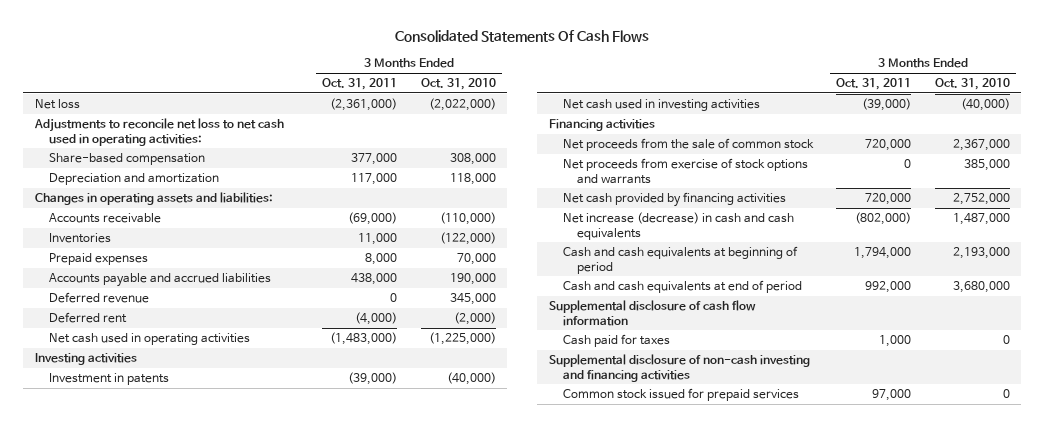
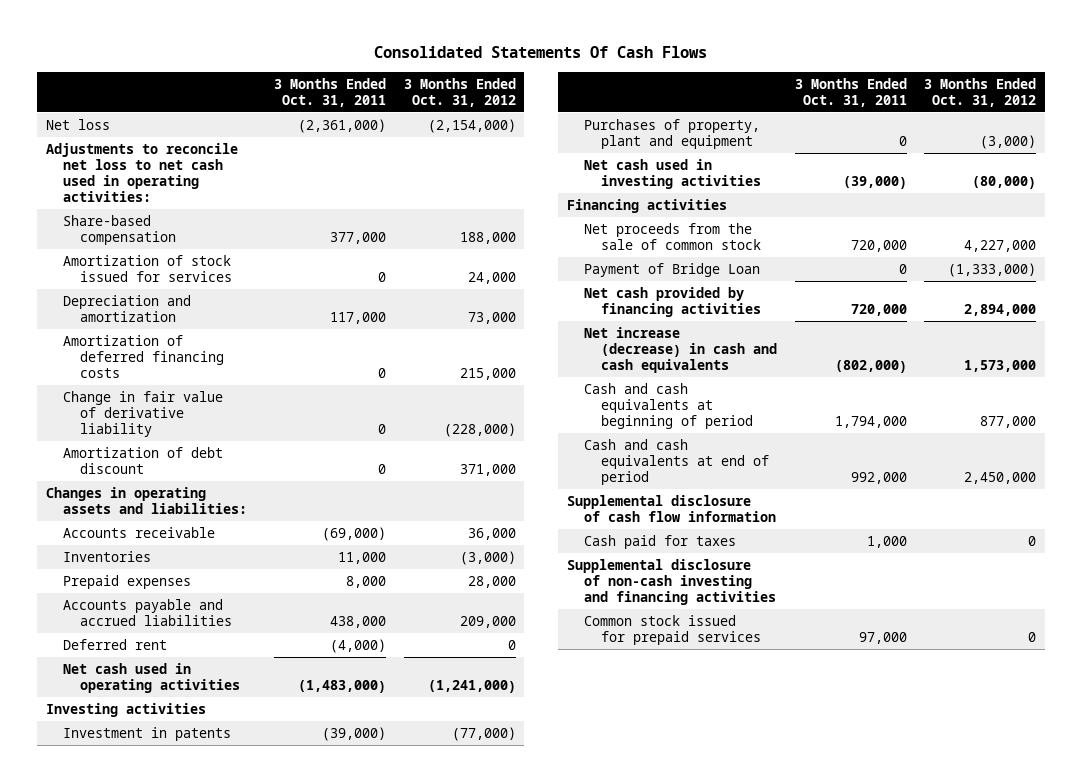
- | 3 Months Ended Oct. 31, 2011 | 3 Months Ended Oct. 31, 2010
+ | 3 Months Ended Oct. 31, 2011 | 3 Months Ended Oct. 31, 2012
+ Amortization of stock issued for services | 0 | 24,000
+ Amortization of deferred financing costs | 0 | 215,000
+ Change in fair value of derivative liability | 0 | (228,000)
+ Amortization of debt discount | 0 | 371,000
- Deferred revenue | 0 | 345,000
+ Purchases of property, plant and equipment | 0 | (3,000)
- Net proceeds from exercise of stock options and warrants | 0 | 385,000
+ Payment of Bridge Loan | 0 | (1,333,000)

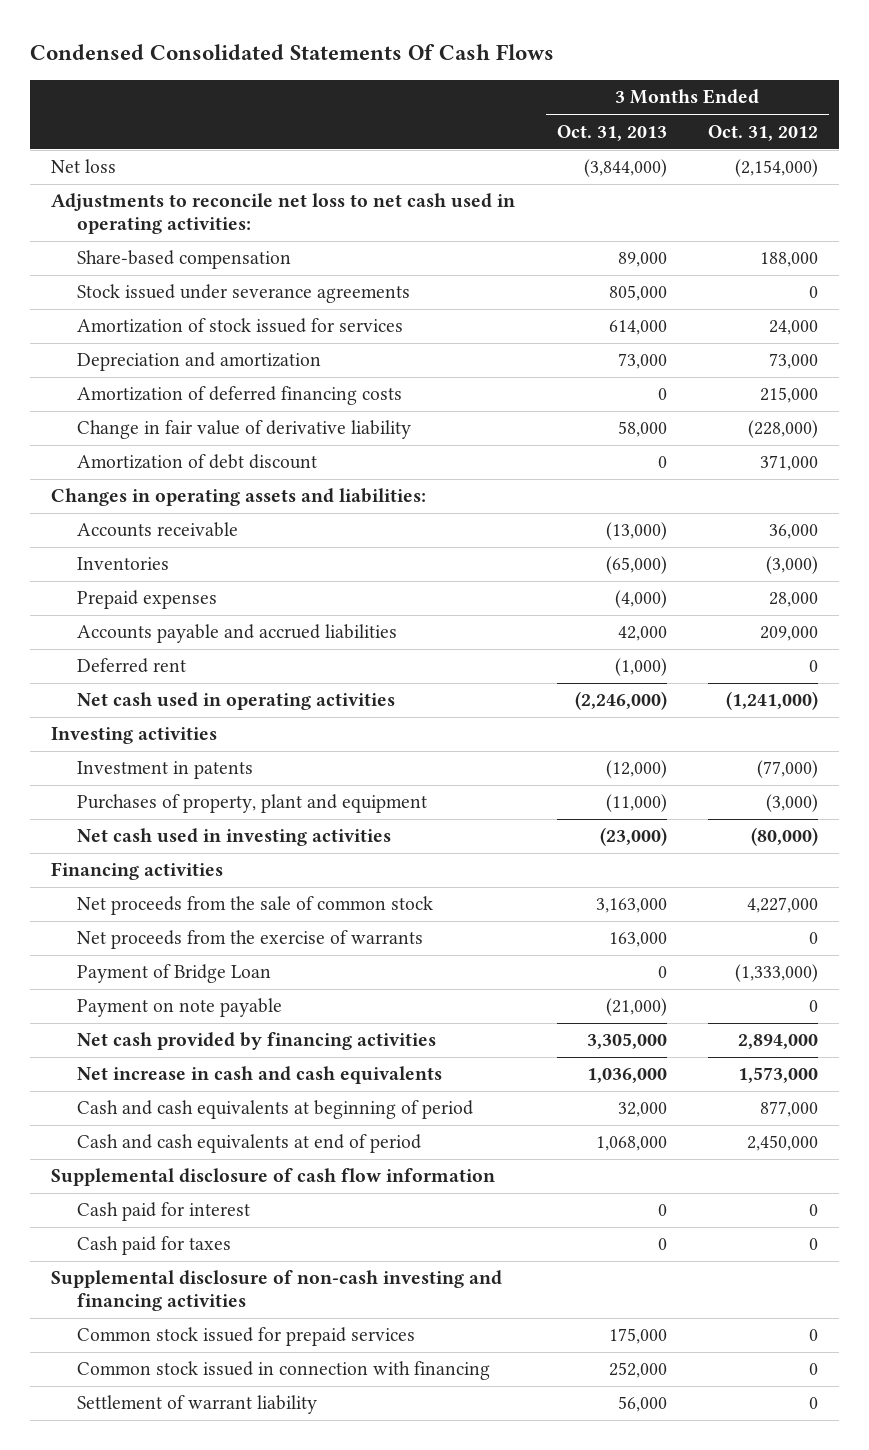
- Consolidated Statements Of Cash Flows
+ Condensed Consolidated Statements Of Cash Flows
- | 3 Months Ended Oct. 31, 2011 | 3 Months Ended Oct. 31, 2012
+ | 3 Months Ended Oct. 31, 2013 | 3 Months Ended Oct. 31, 2012
+ Stock issued under severance agreements | 805,000 | 0
+ Net proceeds from the exercise of warrants | 163,000 | 0
+ Payment on note payable | (21,000) | 0
- Net increase (decrease) in cash and cash equivalents | (802,000) | 1,573,000
+ Net increase in cash and cash equivalents | 1,036,000 | 1,573,000
+ Cash paid for interest | 0 | 0
+ Common stock issued in connection with financing | 252,000 | 0
+ Settlement of warrant liability | 56,000 | 0

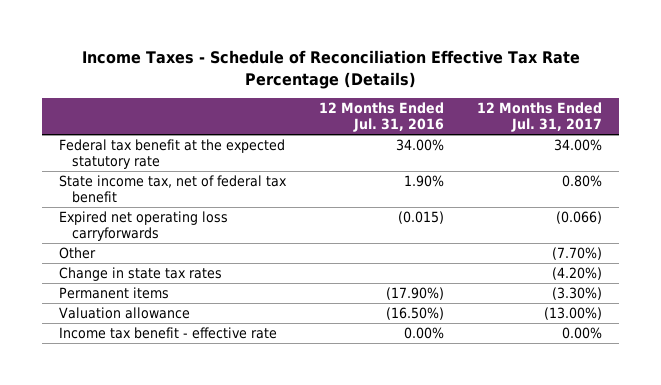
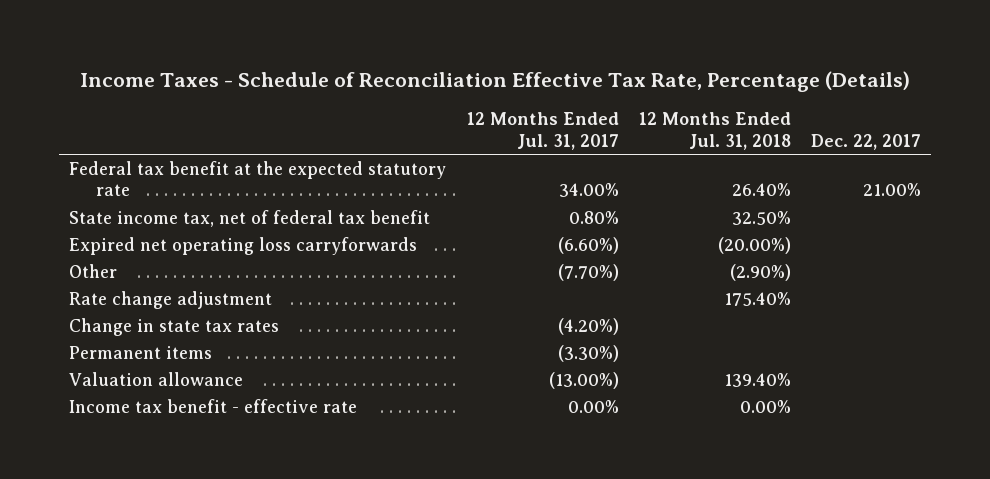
- Income Taxes - Schedule of Reconciliation Effective Tax Rate Percentage (Details)
+ Income Taxes - Schedule of Reconciliation Effective Tax Rate, Percentage (Details)
- | 12 Months Ended Jul. 31, 2016 | 12 Months Ended Jul. 31, 2017
+ | 12 Months Ended Jul. 31, 2017 | 12 Months Ended Jul. 31, 2018 | Dec. 22, 2017
- Expired net operating loss carryforwards | (0.015) | (0.066)
+ Expired net operating loss carryforwards | (6.60%) | (20.00%) |
+ Rate change adjustment | | 175.40% |

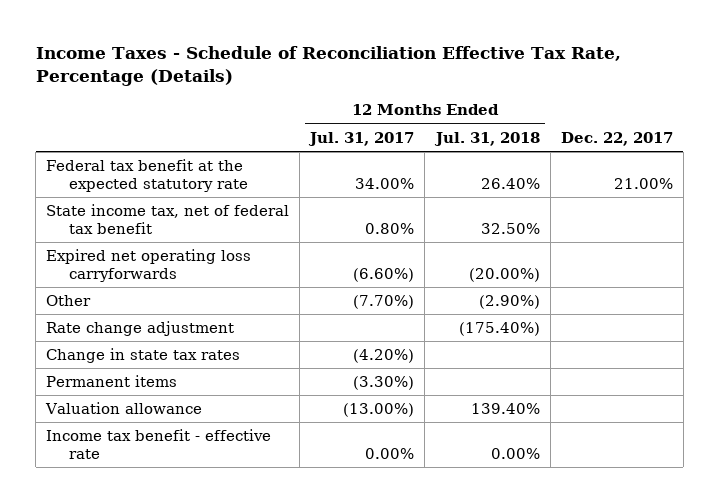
- Rate change adjustment | | 175.40% |
+ Rate change adjustment | | (175.40%) |

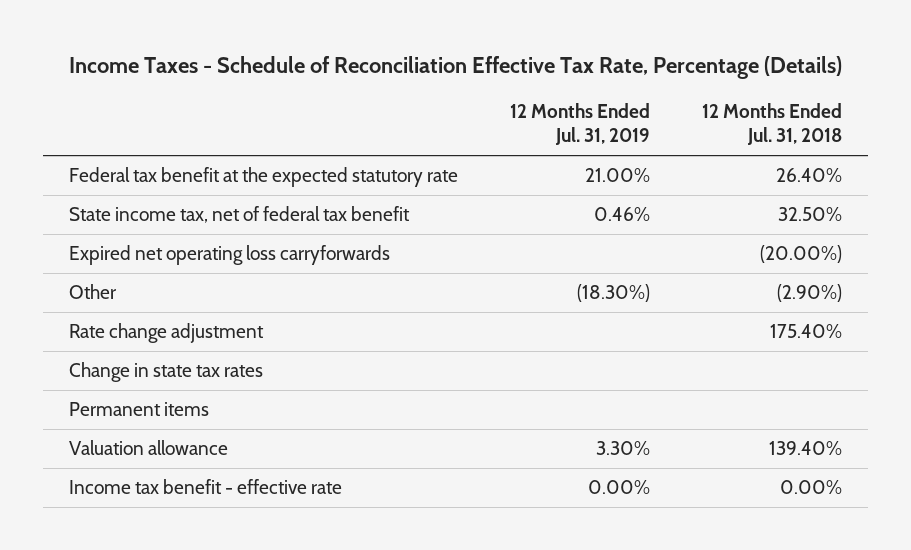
- | 12 Months Ended Jul. 31, 2017 | 12 Months Ended Jul. 31, 2018 | Dec. 22, 2017
+ | 12 Months Ended Jul. 31, 2019 | 12 Months Ended Jul. 31, 2018
- Rate change adjustment | | (175.40%) |
+ Rate change adjustment | | 175.40%

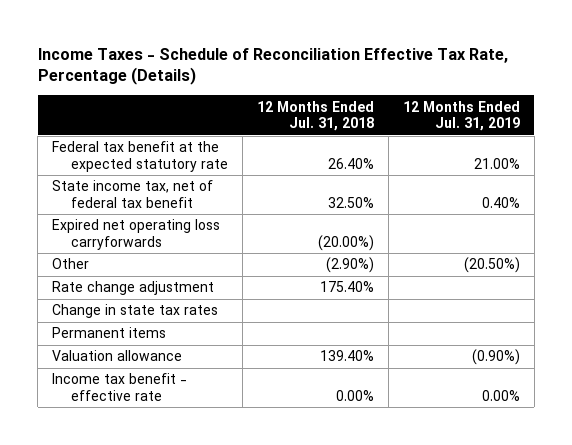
- | 12 Months Ended Jul. 31, 2019 | 12 Months Ended Jul. 31, 2018
+ | 12 Months Ended Jul. 31, 2018 | 12 Months Ended Jul. 31, 2019
- State income tax, net of federal tax benefit | 0.46% | 32.50%
+ State income tax, net of federal tax benefit | 32.50% | 0.40%
- Other | (18.30%) | (2.90%)
+ Other | (2.90%) | (20.50%)
- Valuation allowance | 3.30% | 139.40%
+ Valuation allowance | 139.40% | (0.90%)

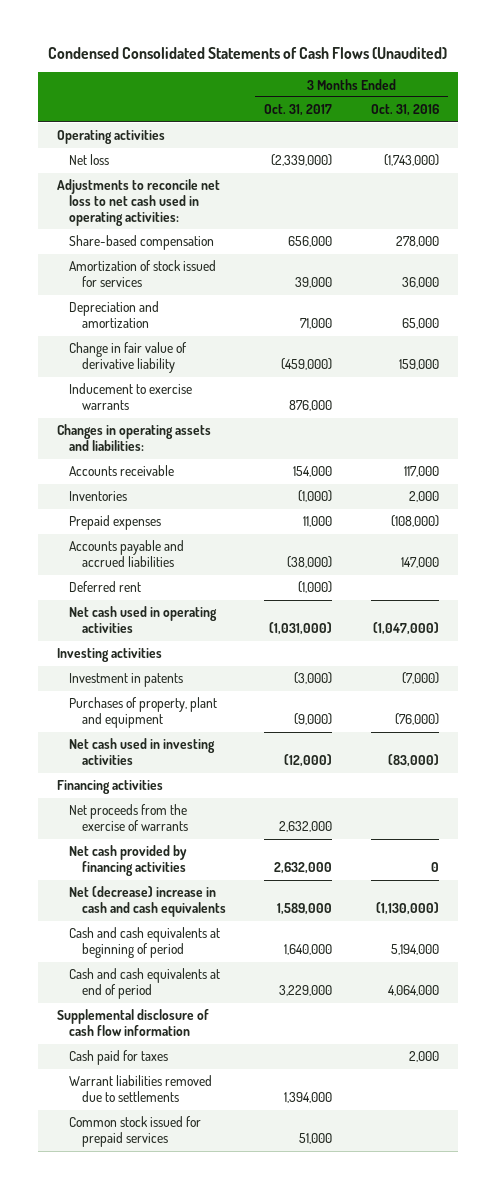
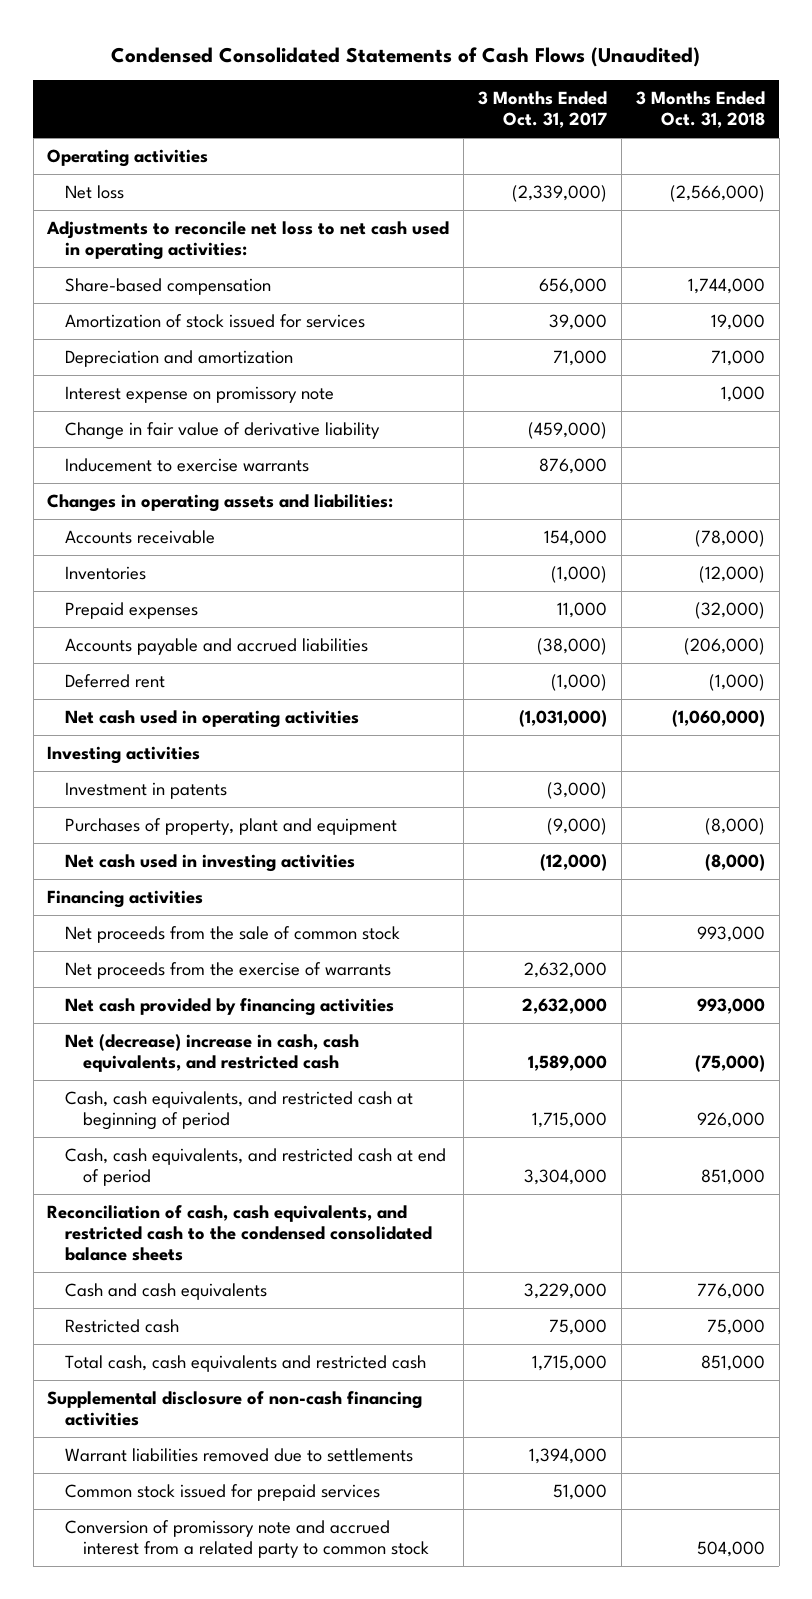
- | 3 Months Ended Oct. 31, 2017 | 3 Months Ended Oct. 31, 2016
+ | 3 Months Ended Oct. 31, 2017 | 3 Months Ended Oct. 31, 2018
+ Interest expense on promissory note | | 1,000
+ Net proceeds from the sale of common stock | | 993,000
- Net (decrease) increase in cash and cash equivalents | 1,589,000 | (1,130,000)
- Cash and cash equivalents at beginning of period | 1,640,000 | 5,194,000
- Cash and cash equivalents at end of period | 3,229,000 | 4,064,000
- Supplemental disclosure of cash flow information
- Cash paid for taxes | | 2,000
+ Net (decrease) increase in cash, cash equivalents, and restricted cash | 1,589,000 | (75,000)
+ Cash, cash equivalents, and restricted cash at beginning of period | 1,715,000 | 926,000
+ Cash, cash equivalents, and restricted cash at end of period | 3,304,000 | 851,000
+ Reconciliation of cash, cash equivalents, and restricted cash to the condensed consolidated balance sheets
+ Cash and cash equivalents | 3,229,000 | 776,000
+ Restricted cash | 75,000 | 75,000
+ Total cash, cash equivalents and restricted cash | 1,715,000 | 851,000
+ Supplemental disclosure of non-cash financing activities
+ Conversion of promissory note and accrued interest from a related party to common stock | | 504,000

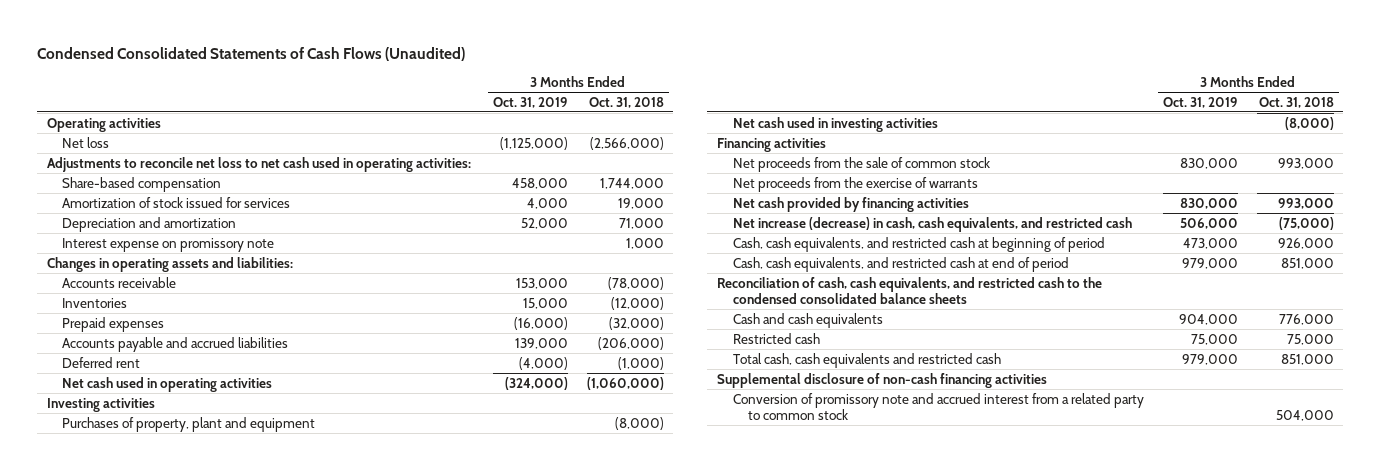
- | 3 Months Ended Oct. 31, 2017 | 3 Months Ended Oct. 31, 2018
+ | 3 Months Ended Oct. 31, 2019 | 3 Months Ended Oct. 31, 2018
- Change in fair value of derivative liability | (459,000) |
- Inducement to exercise warrants | 876,000 |
- Investment in patents | (3,000) |
- Net (decrease) increase in cash, cash equivalents, and restricted cash | 1,589,000 | (75,000)
+ Net increase (decrease) in cash, cash equivalents, and restricted cash | 506,000 | (75,000)
- Warrant liabilities removed due to settlements | 1,394,000 |
- Common stock issued for prepaid services | 51,000 |

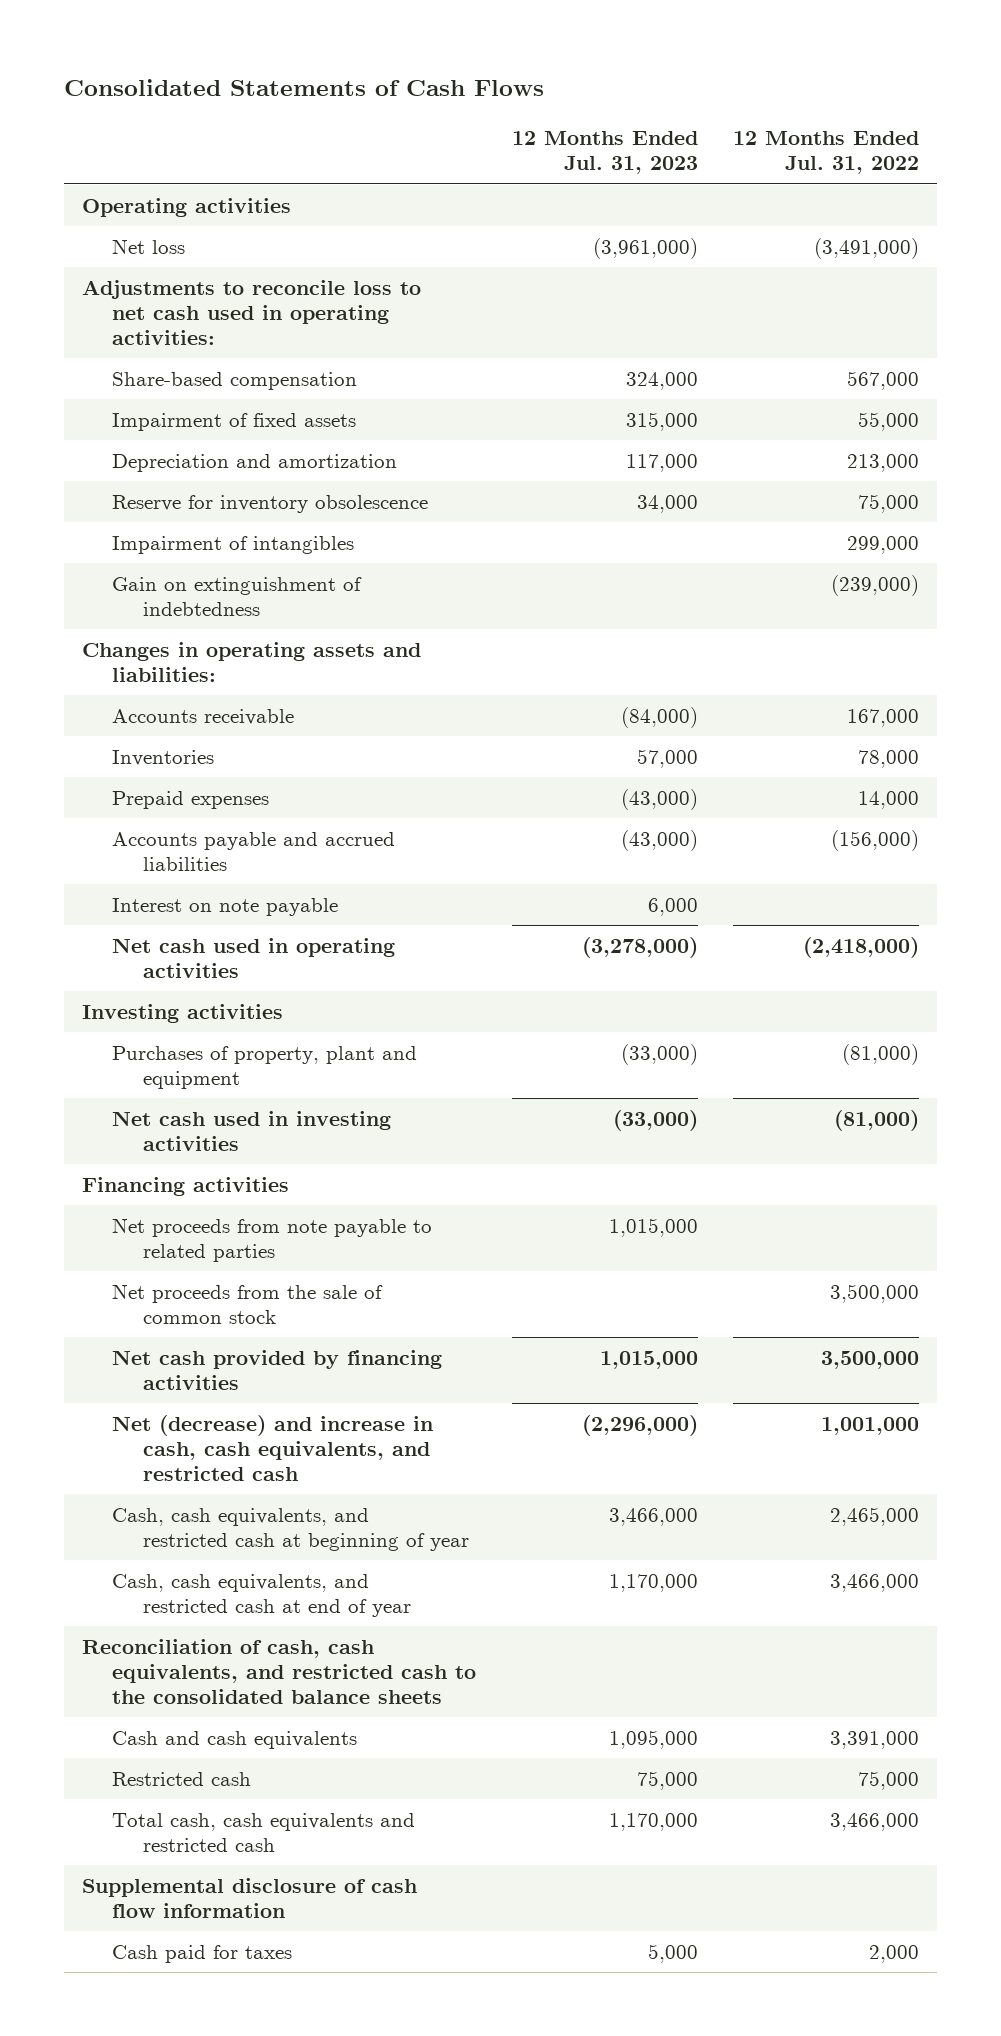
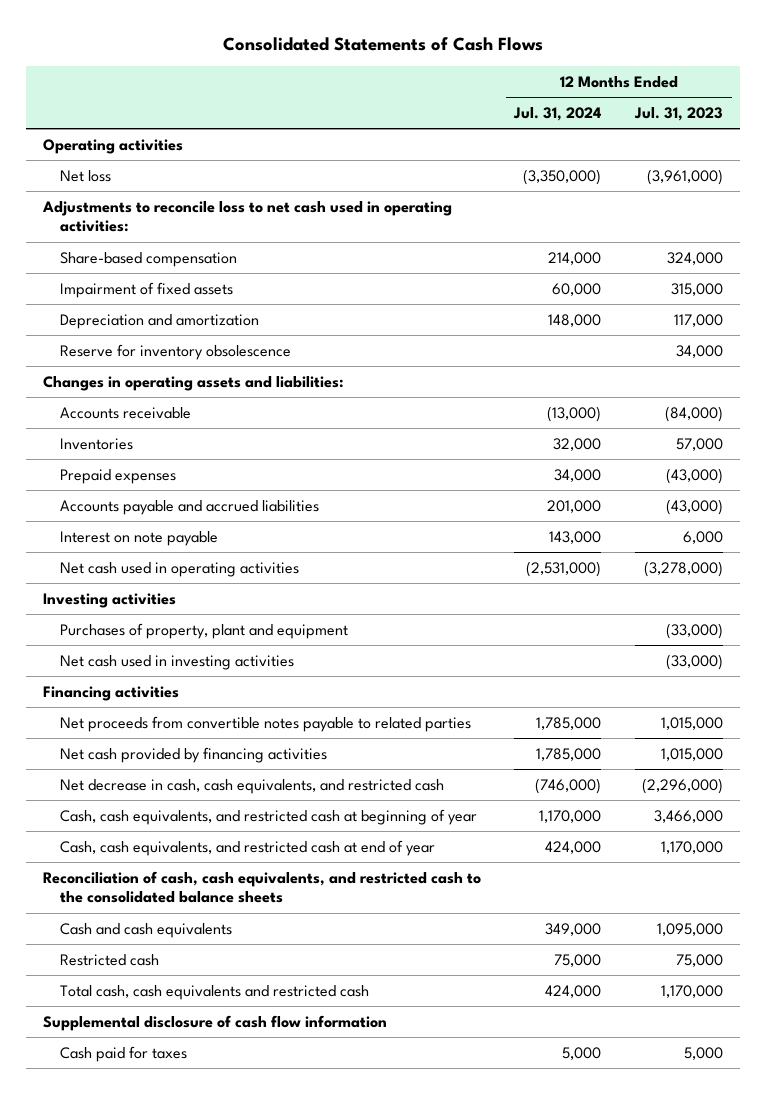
- | 12 Months Ended Jul. 31, 2023 | 12 Months Ended Jul. 31, 2022
+ | 12 Months Ended Jul. 31, 2024 | 12 Months Ended Jul. 31, 2023
- Impairment of intangibles | | 299,000
- Gain on extinguishment of indebtedness | | (239,000)
- Net proceeds from note payable to related parties | 1,015,000 |
- Net proceeds from the sale of common stock | | 3,500,000
+ Net proceeds from convertible notes payable to related parties | 1,785,000 | 1,015,000
- Net (decrease) and increase in cash, cash equivalents, and restricted cash | (2,296,000) | 1,001,000
+ Net decrease in cash, cash equivalents, and restricted cash | (746,000) | (2,296,000)

